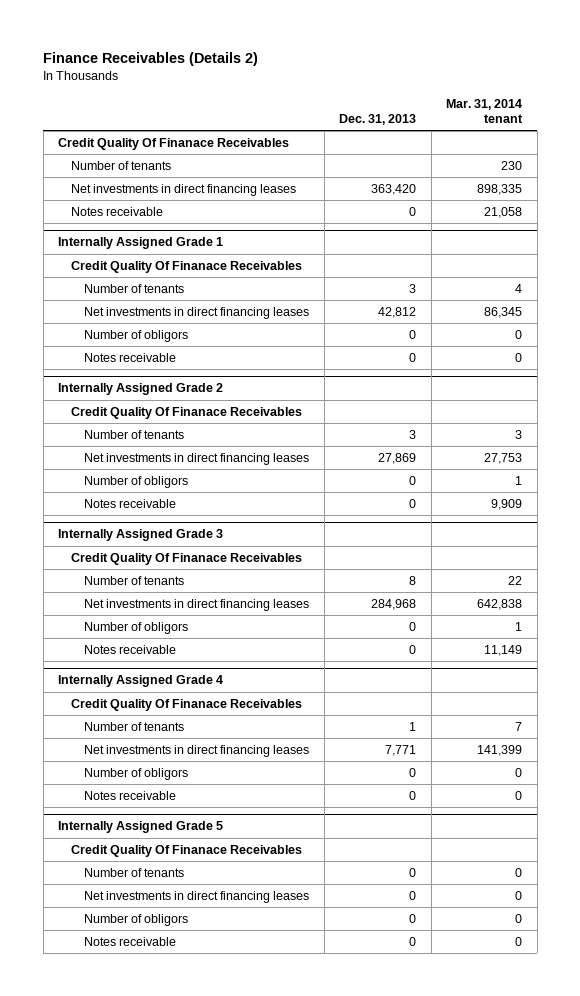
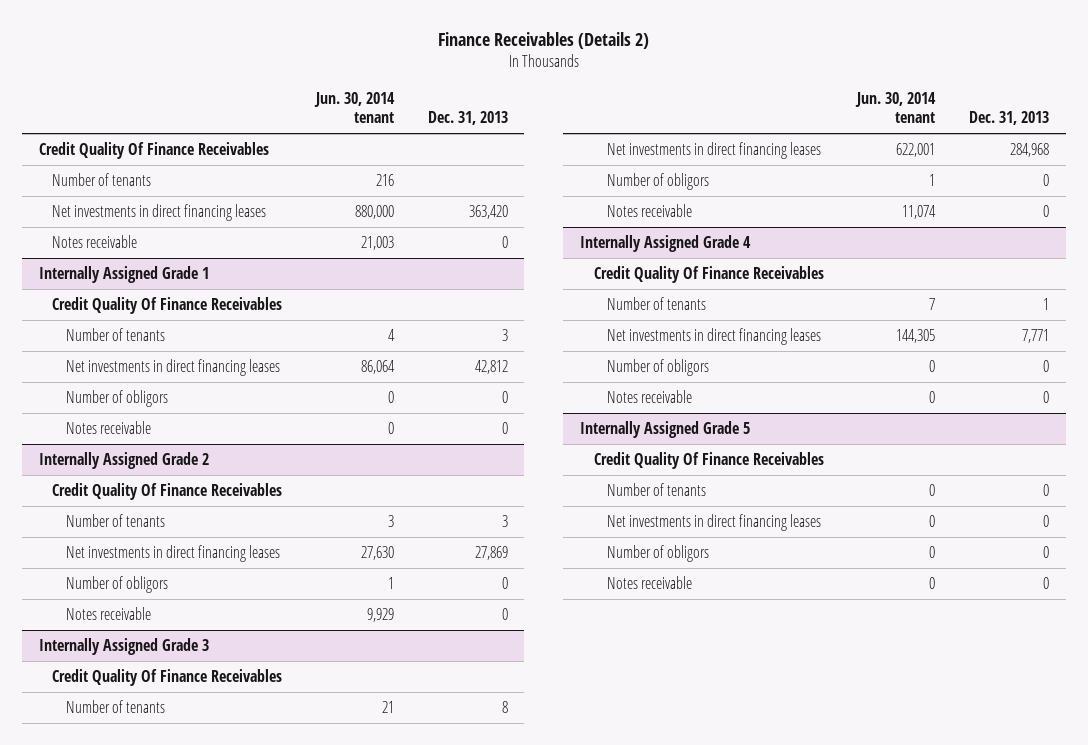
- | Dec. 31, 2013 | Mar. 31, 2014 tenant
+ | Jun. 30, 2014 tenant | Dec. 31, 2013
- Credit Quality Of Finanace Receivables
+ Credit Quality Of Finance Receivables
@ Internally Assigned Grade 1
- Credit Quality Of Finanace Receivables
+ Credit Quality Of Finance Receivables
@ Internally Assigned Grade 2
- Credit Quality Of Finanace Receivables
+ Credit Quality Of Finance Receivables
@ Internally Assigned Grade 3
- Credit Quality Of Finanace Receivables
+ Credit Quality Of Finance Receivables
@ Internally Assigned Grade 4
- Credit Quality Of Finanace Receivables
+ Credit Quality Of Finance Receivables
@ Internally Assigned Grade 5
- Credit Quality Of Finanace Receivables
+ Credit Quality Of Finance Receivables

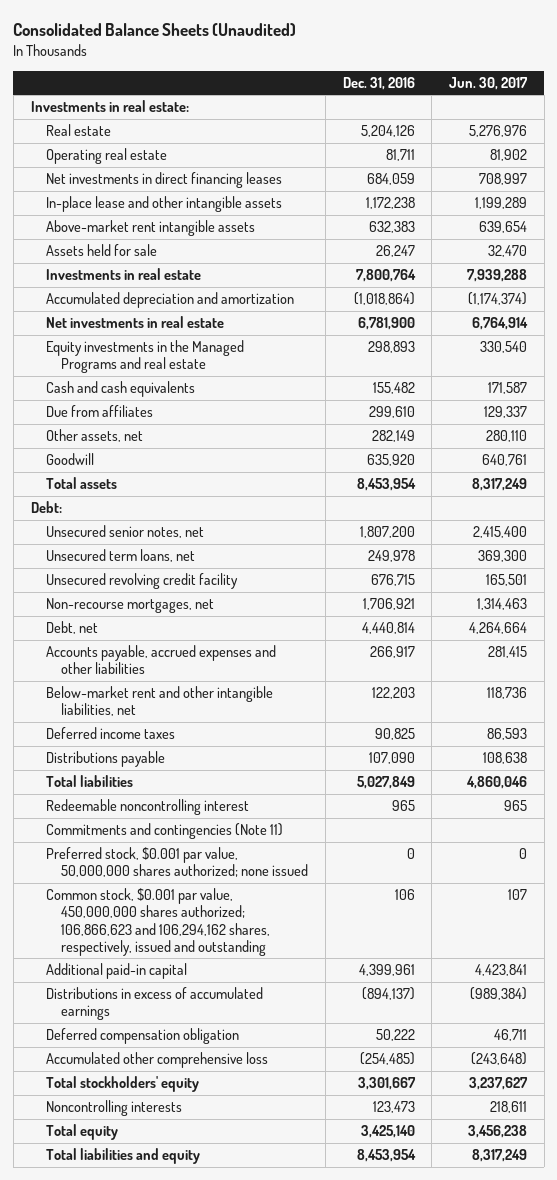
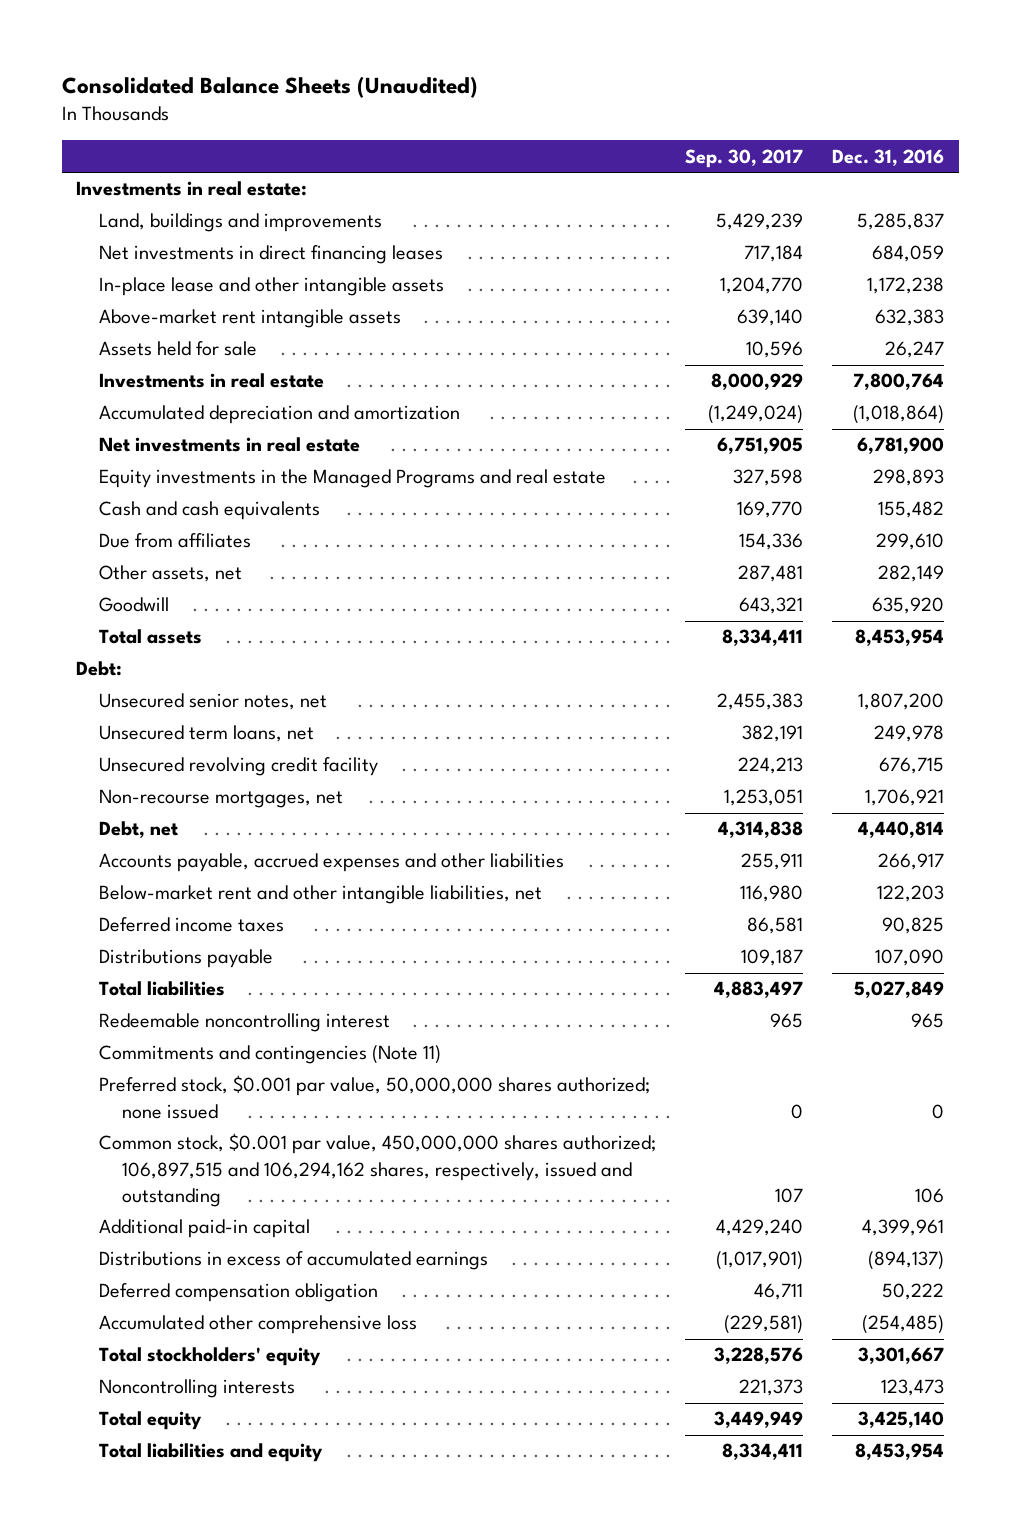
- | Dec. 31, 2016 | Jun. 30, 2017
+ | Sep. 30, 2017 | Dec. 31, 2016
- Real estate | 5,204,126 | 5,276,976
- Operating real estate | 81,711 | 81,902
+ Land, buildings and improvements | 5,429,239 | 5,285,837
- Common stock, $0.001 par value, 450,000,000 shares authorized; 106,866,623 and 106,294,162 shares, respectively, issued and outstanding | 106 | 107
+ Common stock, $0.001 par value, 450,000,000 shares authorized; 106,897,515 and 106,294,162 shares, respectively, issued and outstanding | 107 | 106

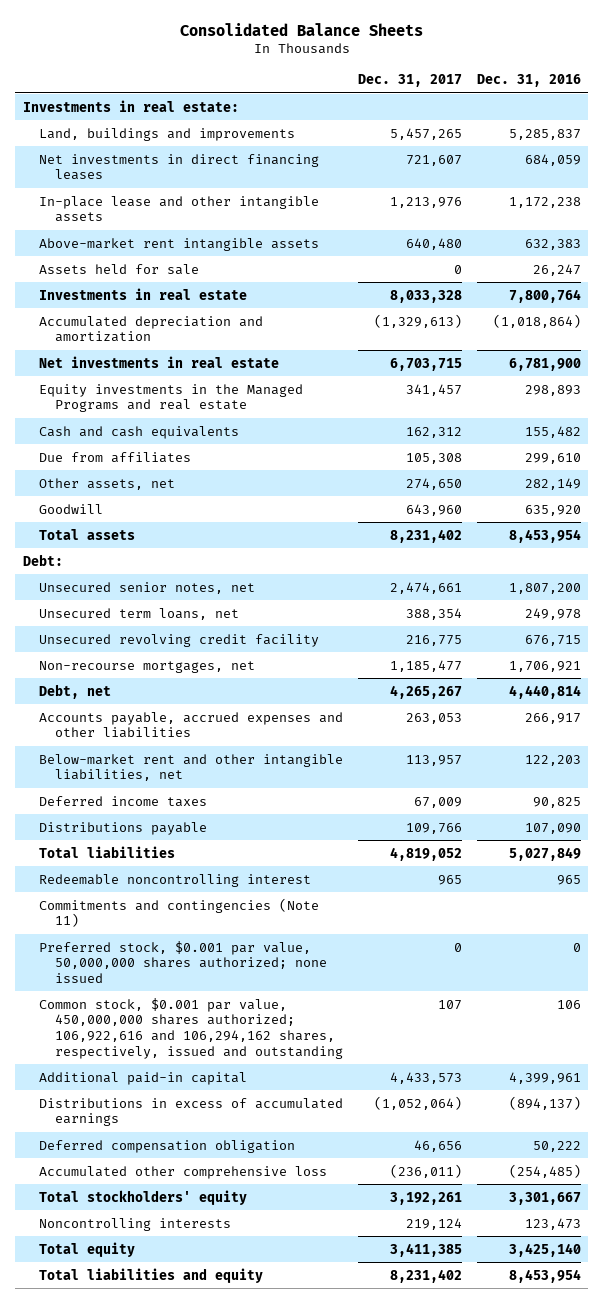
- Consolidated Balance Sheets (Unaudited)
+ Consolidated Balance Sheets
- | Sep. 30, 2017 | Dec. 31, 2016
+ | Dec. 31, 2017 | Dec. 31, 2016
- Common stock, $0.001 par value, 450,000,000 shares authorized; 106,897,515 and 106,294,162 shares, respectively, issued and outstanding | 107 | 106
+ Common stock, $0.001 par value, 450,000,000 shares authorized; 106,922,616 and 106,294,162 shares, respectively, issued and outstanding | 107 | 106

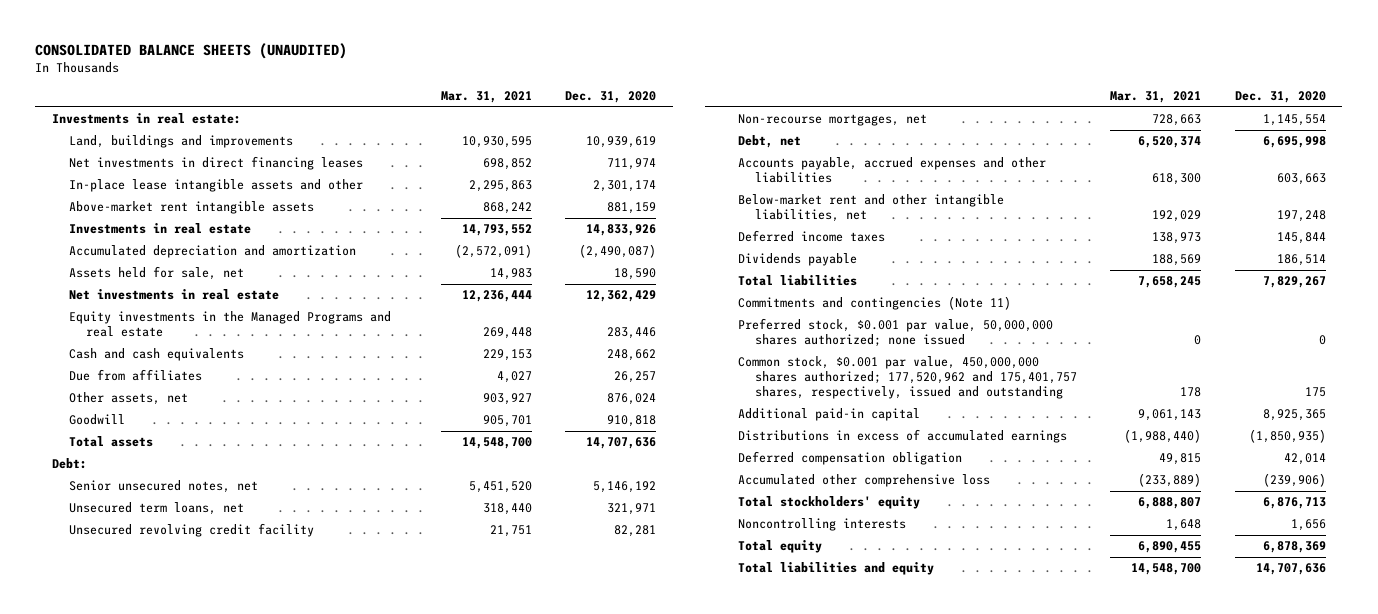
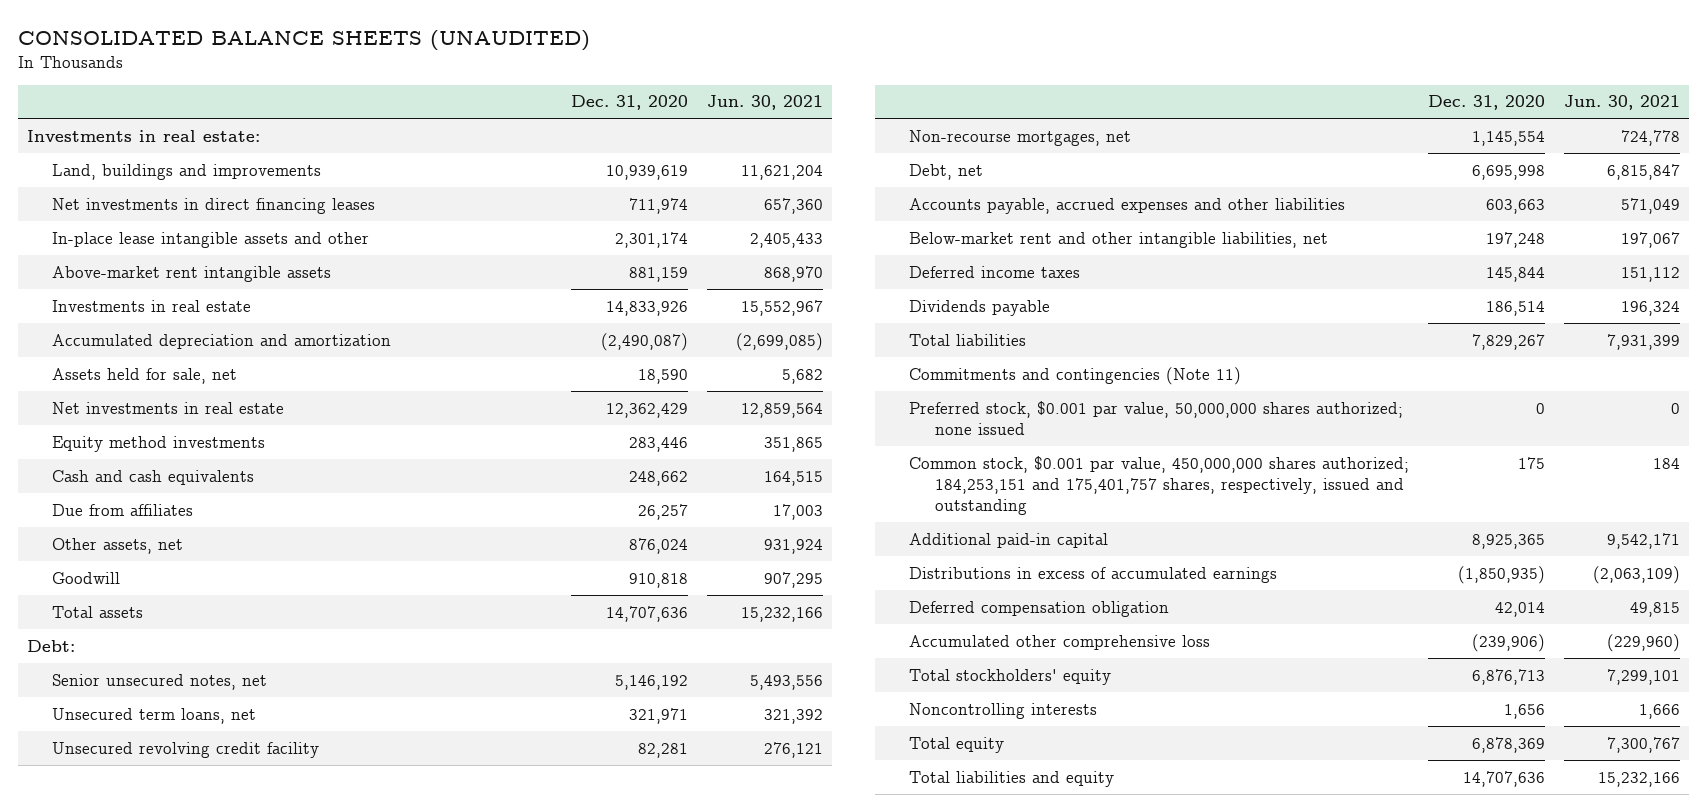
- | Mar. 31, 2021 | Dec. 31, 2020
+ | Dec. 31, 2020 | Jun. 30, 2021
- Equity investments in the Managed Programs and real estate | 269,448 | 283,446
+ Equity method investments | 283,446 | 351,865
- Common stock, $0.001 par value, 450,000,000 shares authorized; 177,520,962 and 175,401,757 shares, respectively, issued and outstanding | 178 | 175
+ Common stock, $0.001 par value, 450,000,000 shares authorized; 184,253,151 and 175,401,757 shares, respectively, issued and outstanding | 175 | 184

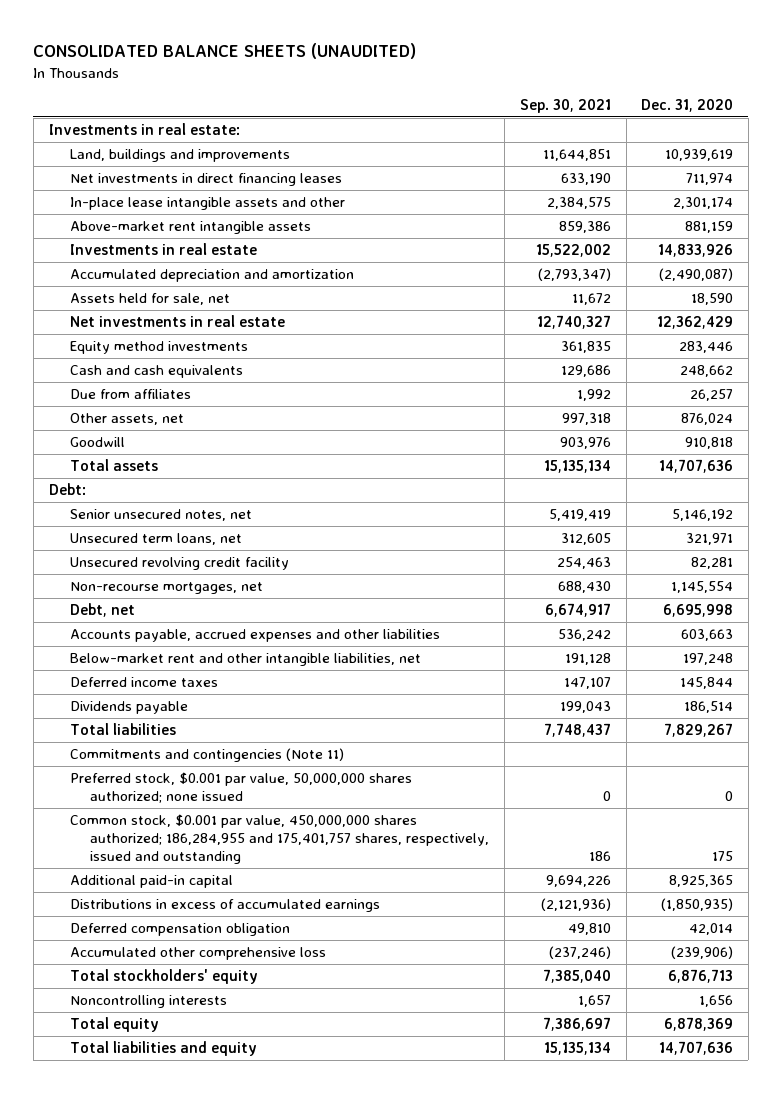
- | Dec. 31, 2020 | Jun. 30, 2021
+ | Sep. 30, 2021 | Dec. 31, 2020
- Common stock, $0.001 par value, 450,000,000 shares authorized; 184,253,151 and 175,401,757 shares, respectively, issued and outstanding | 175 | 184
+ Common stock, $0.001 par value, 450,000,000 shares authorized; 186,284,955 and 175,401,757 shares, respectively, issued and outstanding | 186 | 175

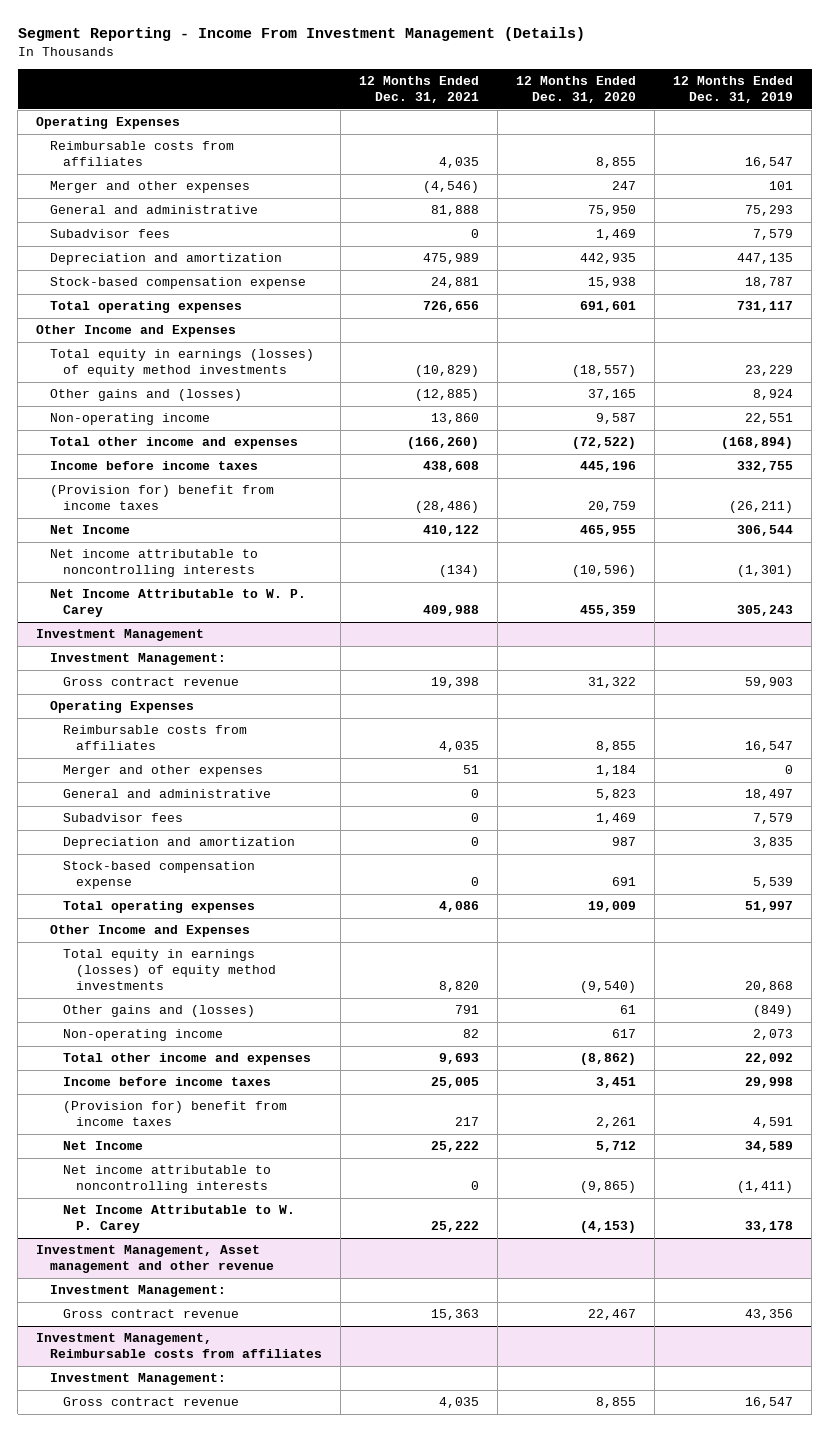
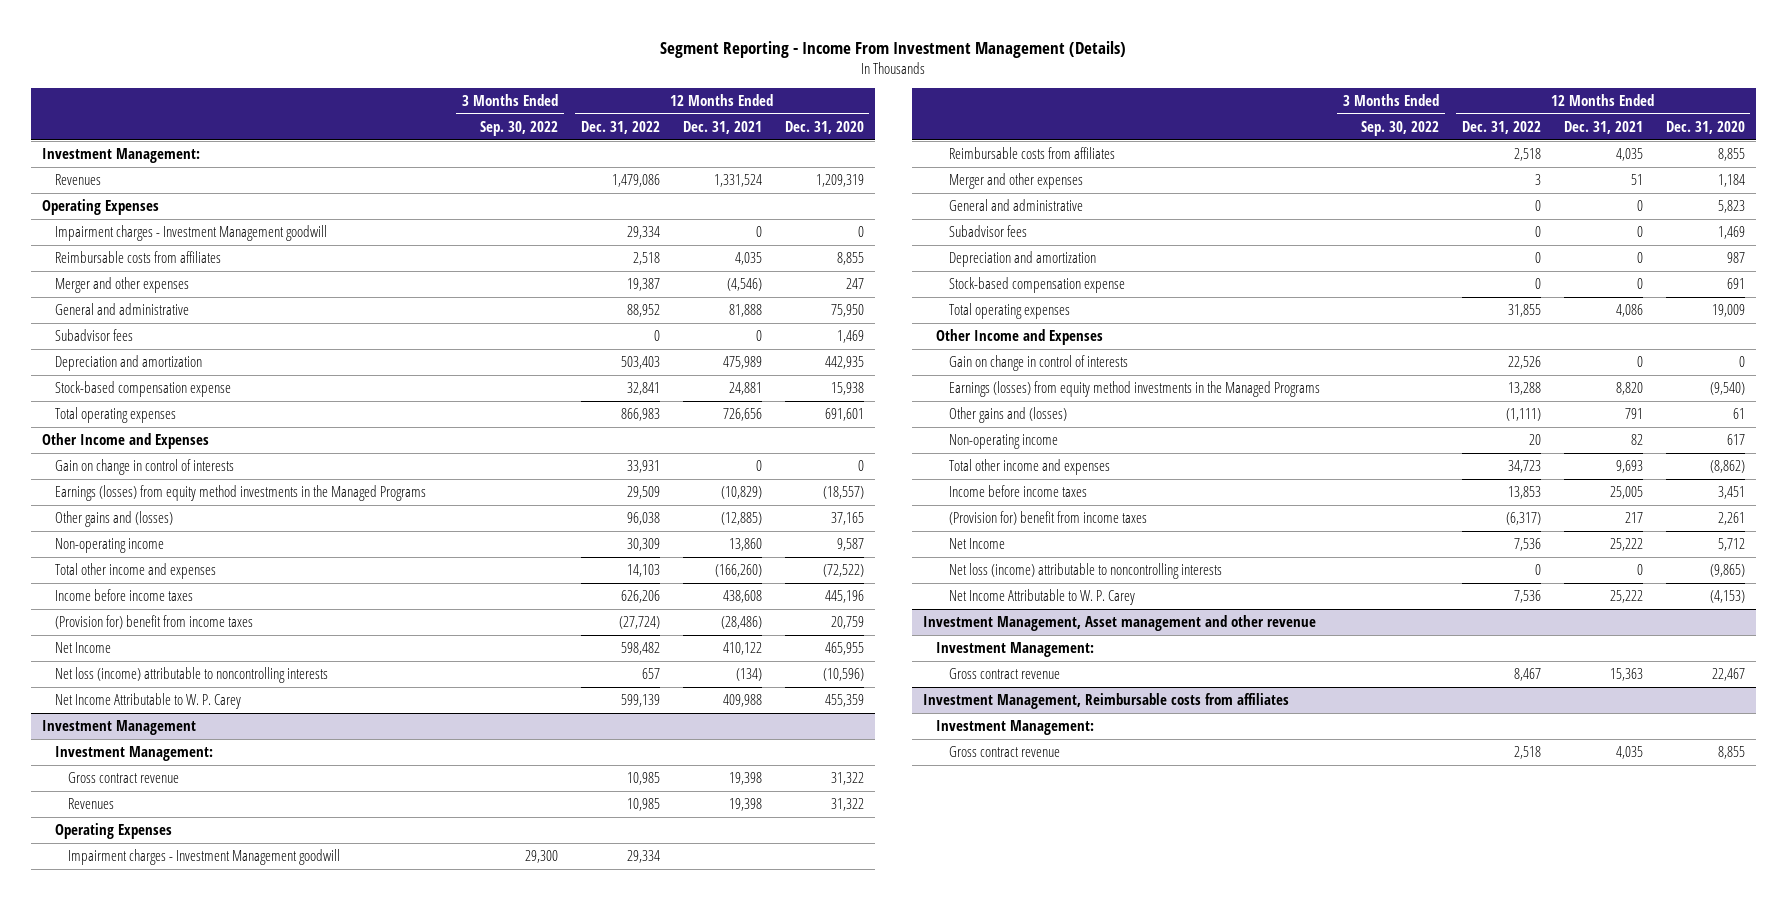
- | 12 Months Ended Dec. 31, 2021 | 12 Months Ended Dec. 31, 2020 | 12 Months Ended Dec. 31, 2019
+ | 3 Months Ended Sep. 30, 2022 | 12 Months Ended Dec. 31, 2022 | 12 Months Ended Dec. 31, 2021 | 12 Months Ended Dec. 31, 2020
+ Investment Management:
+ Revenues | | 1,479,086 | 1,331,524 | 1,209,319
+ Impairment charges - Investment Management goodwill | | 29,334 | 0 | 0
- Total equity in earnings (losses) of equity method investments | (10,829) | (18,557) | 23,229
+ Gain on change in control of interests | | 33,931 | 0 | 0
+ Earnings (losses) from equity method investments in the Managed Programs | | 29,509 | (10,829) | (18,557)
- Net income attributable to noncontrolling interests | (134) | (10,596) | (1,301)
+ Net loss (income) attributable to noncontrolling interests | | 657 | (134) | (10,596)
@ Investment Management
+ Revenues | | 10,985 | 19,398 | 31,322
+ Impairment charges - Investment Management goodwill | 29,300 | 29,334 | |
- Total equity in earnings (losses) of equity method investments | 8,820 | (9,540) | 20,868
+ Gain on change in control of interests | | 22,526 | 0 | 0
+ Earnings (losses) from equity method investments in the Managed Programs | | 13,288 | 8,820 | (9,540)
- Net income attributable to noncontrolling interests | 0 | (9,865) | (1,411)
+ Net loss (income) attributable to noncontrolling interests | | 0 | 0 | (9,865)

